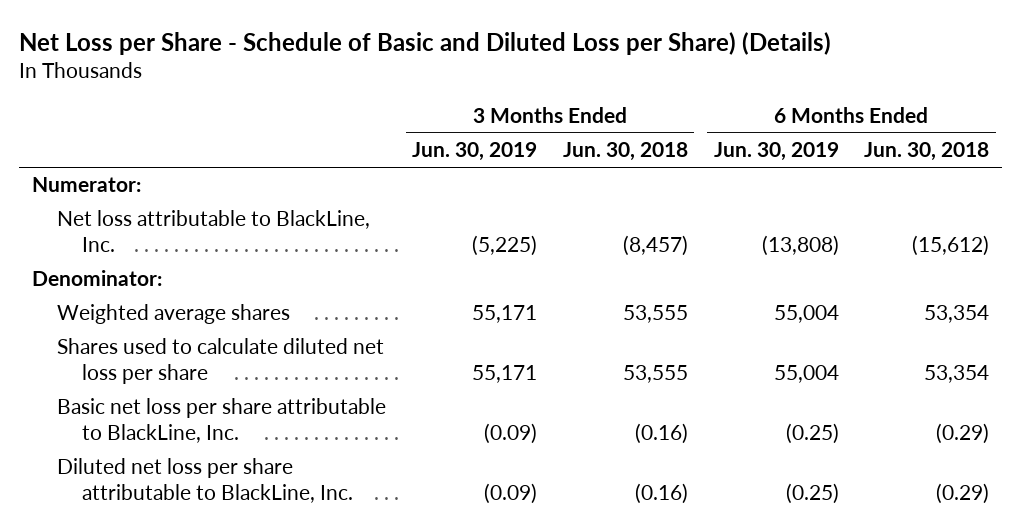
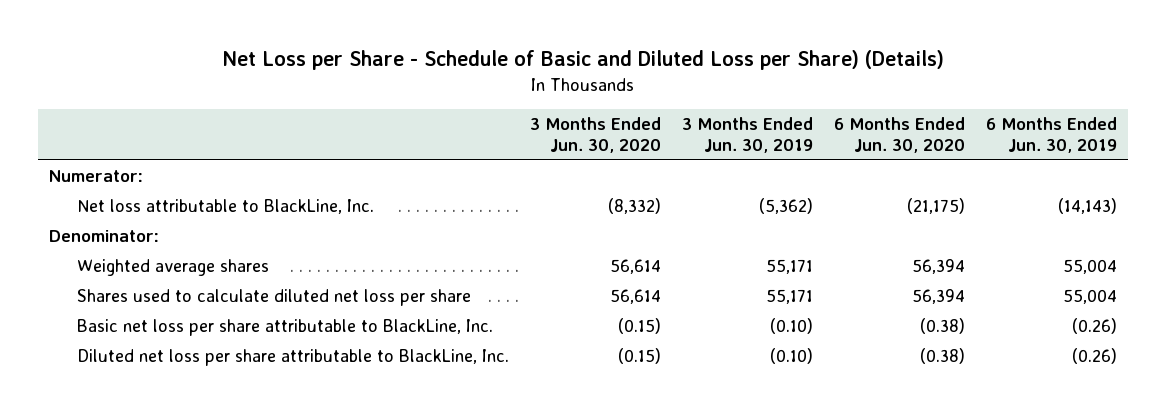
- | 3 Months Ended Jun. 30, 2019 | 3 Months Ended Jun. 30, 2018 | 6 Months Ended Jun. 30, 2019 | 6 Months Ended Jun. 30, 2018
+ | 3 Months Ended Jun. 30, 2020 | 3 Months Ended Jun. 30, 2019 | 6 Months Ended Jun. 30, 2020 | 6 Months Ended Jun. 30, 2019
- Net loss attributable to BlackLine, Inc. | (5,225) | (8,457) | (13,808) | (15,612)
+ Net loss attributable to BlackLine, Inc. | (8,332) | (5,362) | (21,175) | (14,143)
- Basic net loss per share attributable to BlackLine, Inc. | (0.09) | (0.16) | (0.25) | (0.29)
- Diluted net loss per share attributable to BlackLine, Inc. | (0.09) | (0.16) | (0.25) | (0.29)
+ Basic net loss per share attributable to BlackLine, Inc. | (0.15) | (0.10) | (0.38) | (0.26)
+ Diluted net loss per share attributable to BlackLine, Inc. | (0.15) | (0.10) | (0.38) | (0.26)

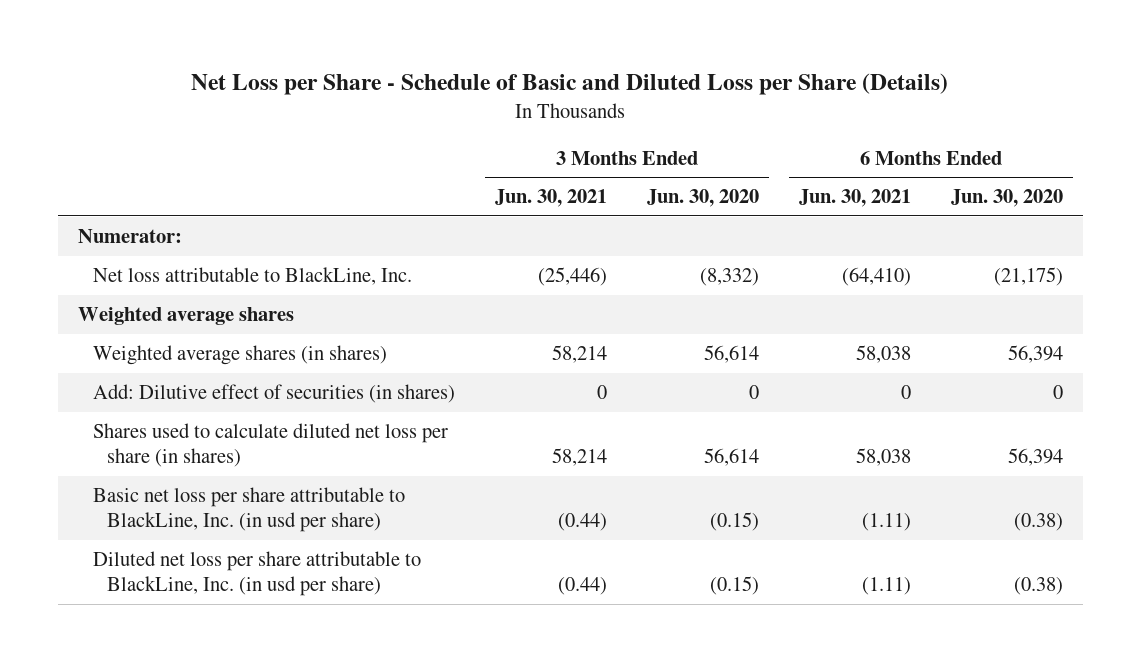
- Net Loss per Share - Schedule of Basic and Diluted Loss per Share) (Details)
+ Net Loss per Share - Schedule of Basic and Diluted Loss per Share (Details)
- | 3 Months Ended Jun. 30, 2020 | 3 Months Ended Jun. 30, 2019 | 6 Months Ended Jun. 30, 2020 | 6 Months Ended Jun. 30, 2019
+ | 3 Months Ended Jun. 30, 2021 | 3 Months Ended Jun. 30, 2020 | 6 Months Ended Jun. 30, 2021 | 6 Months Ended Jun. 30, 2020
- Denominator:
- Weighted average shares | 56,614 | 55,171 | 56,394 | 55,004
- Shares used to calculate diluted net loss per share | 56,614 | 55,171 | 56,394 | 55,004
- Basic net loss per share attributable to BlackLine, Inc. | (0.15) | (0.10) | (0.38) | (0.26)
- Diluted net loss per share attributable to BlackLine, Inc. | (0.15) | (0.10) | (0.38) | (0.26)
+ Weighted average shares
+ Weighted average shares (in shares) | 58,214 | 56,614 | 58,038 | 56,394
+ Add: Dilutive effect of securities (in shares) | 0 | 0 | 0 | 0
+ Shares used to calculate diluted net loss per share (in shares) | 58,214 | 56,614 | 58,038 | 56,394
+ Basic net loss per share attributable to BlackLine, Inc. (in usd per share) | (0.44) | (0.15) | (1.11) | (0.38)
+ Diluted net loss per share attributable to BlackLine, Inc. (in usd per share) | (0.44) | (0.15) | (1.11) | (0.38)

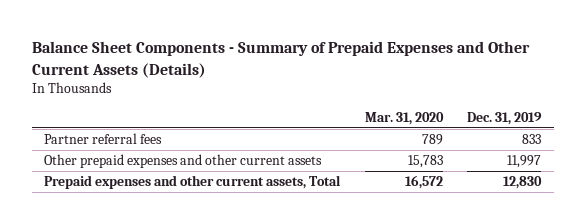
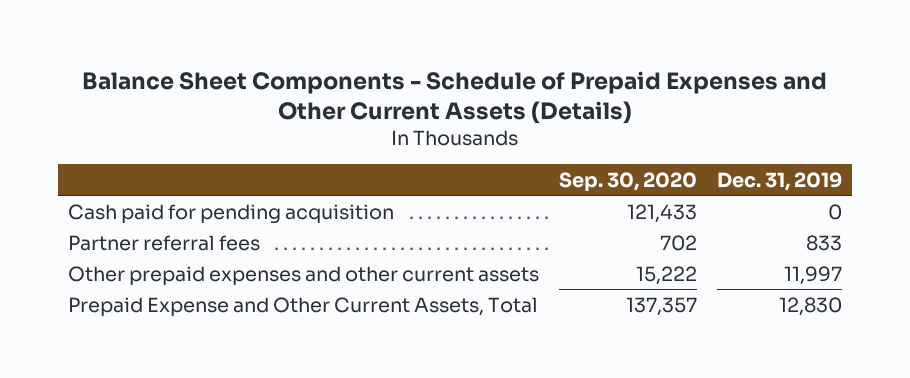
- Balance Sheet Components - Summary of Prepaid Expenses and Other Current Assets (Details)
+ Balance Sheet Components - Schedule of Prepaid Expenses and Other Current Assets (Details)
- | Mar. 31, 2020 | Dec. 31, 2019
+ | Sep. 30, 2020 | Dec. 31, 2019
+ Cash paid for pending acquisition | 121,433 | 0
- Prepaid expenses and other current assets, Total | 16,572 | 12,830
+ Prepaid Expense and Other Current Assets, Total | 137,357 | 12,830

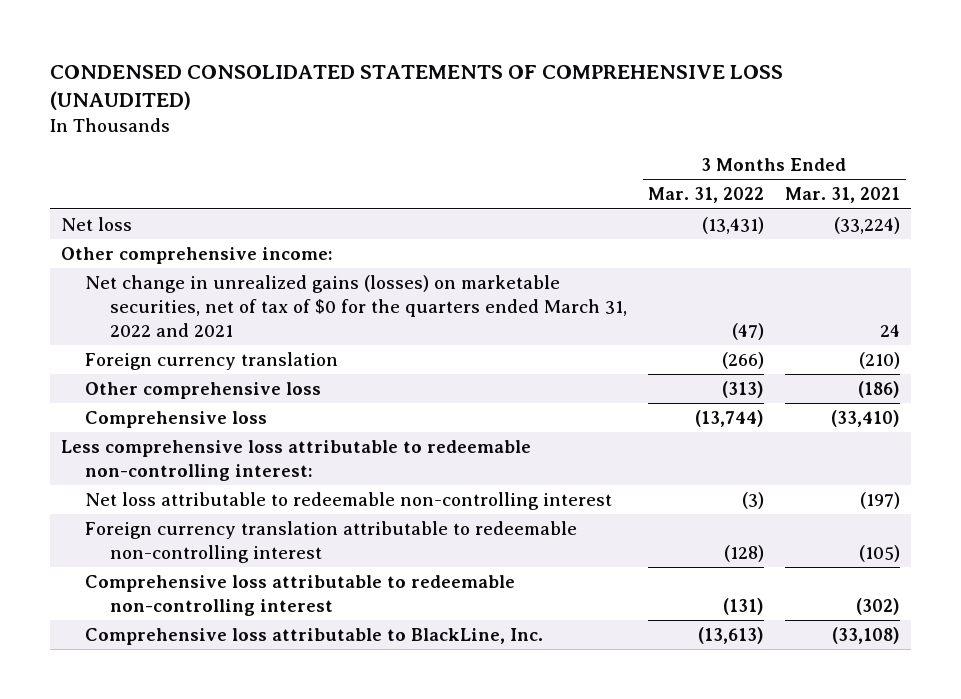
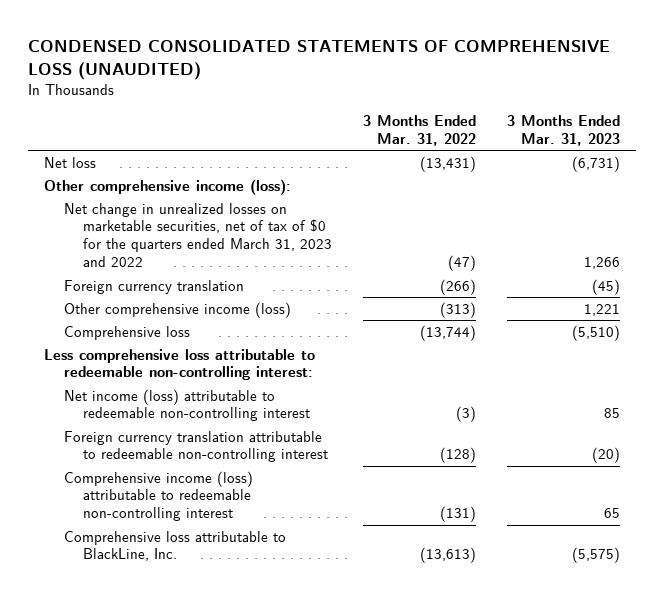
- | 3 Months Ended Mar. 31, 2022 | 3 Months Ended Mar. 31, 2021
+ | 3 Months Ended Mar. 31, 2022 | 3 Months Ended Mar. 31, 2023
- Other comprehensive income:
- Net change in unrealized gains (losses) on marketable securities, net of tax of $0 for the quarters ended March 31, 2022 and 2021 | (47) | 24
+ Other comprehensive income (loss):
+ Net change in unrealized losses on marketable securities, net of tax of $0 for the quarters ended March 31, 2023 and 2022 | (47) | 1,266
- Other comprehensive loss | (313) | (186)
+ Other comprehensive income (loss) | (313) | 1,221
- Net loss attributable to redeemable non-controlling interest | (3) | (197)
+ Net income (loss) attributable to redeemable non-controlling interest | (3) | 85
- Comprehensive loss attributable to redeemable non-controlling interest | (131) | (302)
+ Comprehensive income (loss) attributable to redeemable non-controlling interest | (131) | 65

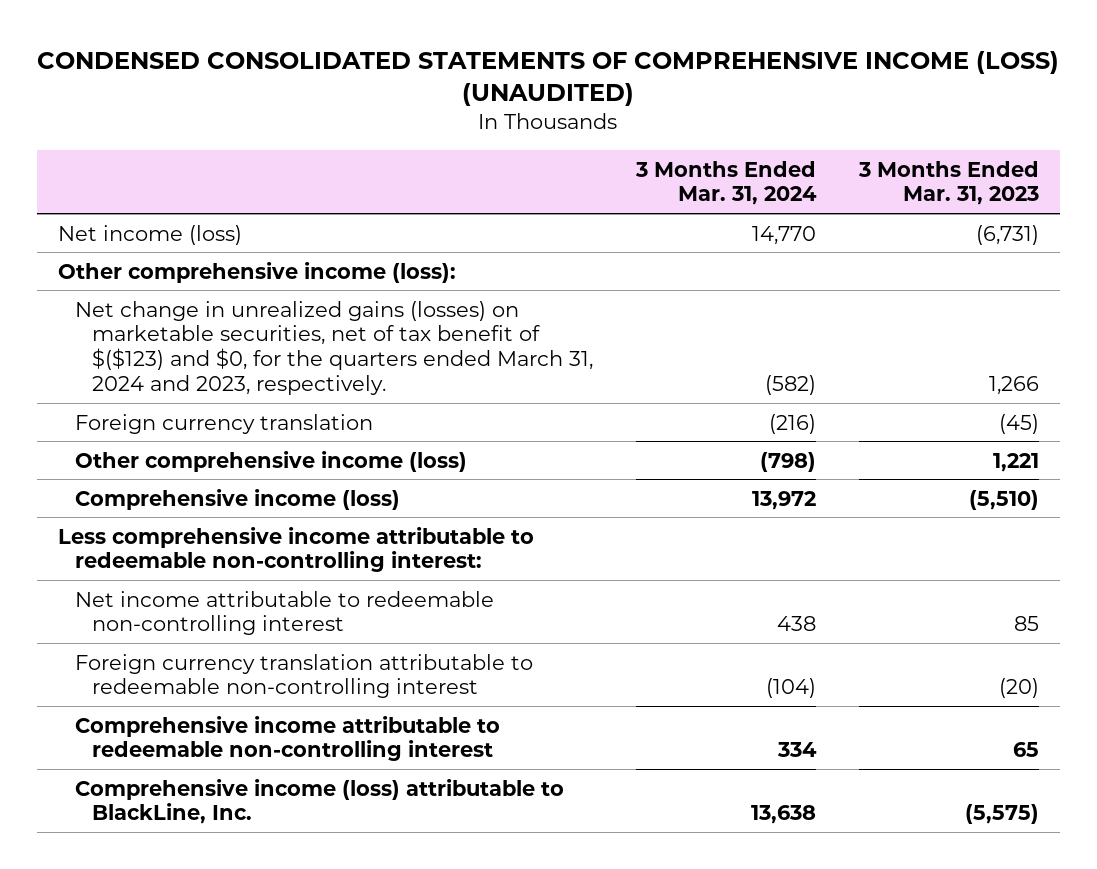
- CONDENSED CONSOLIDATED STATEMENTS OF COMPREHENSIVE LOSS (UNAUDITED)
+ CONDENSED CONSOLIDATED STATEMENTS OF COMPREHENSIVE INCOME (LOSS) (UNAUDITED)
- | 3 Months Ended Mar. 31, 2022 | 3 Months Ended Mar. 31, 2023
+ | 3 Months Ended Mar. 31, 2024 | 3 Months Ended Mar. 31, 2023
- Net loss | (13,431) | (6,731)
+ Net income (loss) | 14,770 | (6,731)
- Net change in unrealized losses on marketable securities, net of tax of $0 for the quarters ended March 31, 2023 and 2022 | (47) | 1,266
+ Net change in unrealized gains (losses) on marketable securities, net of tax benefit of $($123) and $0, for the quarters ended March 31, 2024 and 2023, respectively. | (582) | 1,266
- Comprehensive loss | (13,744) | (5,510)
- Less comprehensive loss attributable to redeemable non-controlling interest:
- Net income (loss) attributable to redeemable non-controlling interest | (3) | 85
+ Comprehensive income (loss) | 13,972 | (5,510)
+ Less comprehensive income attributable to redeemable non-controlling interest:
+ Net income attributable to redeemable non-controlling interest | 438 | 85
- Comprehensive income (loss) attributable to redeemable non-controlling interest | (131) | 65
- Comprehensive loss attributable to BlackLine, Inc. | (13,613) | (5,575)
+ Comprehensive income attributable to redeemable non-controlling interest | 334 | 65
+ Comprehensive income (loss) attributable to BlackLine, Inc. | 13,638 | (5,575)

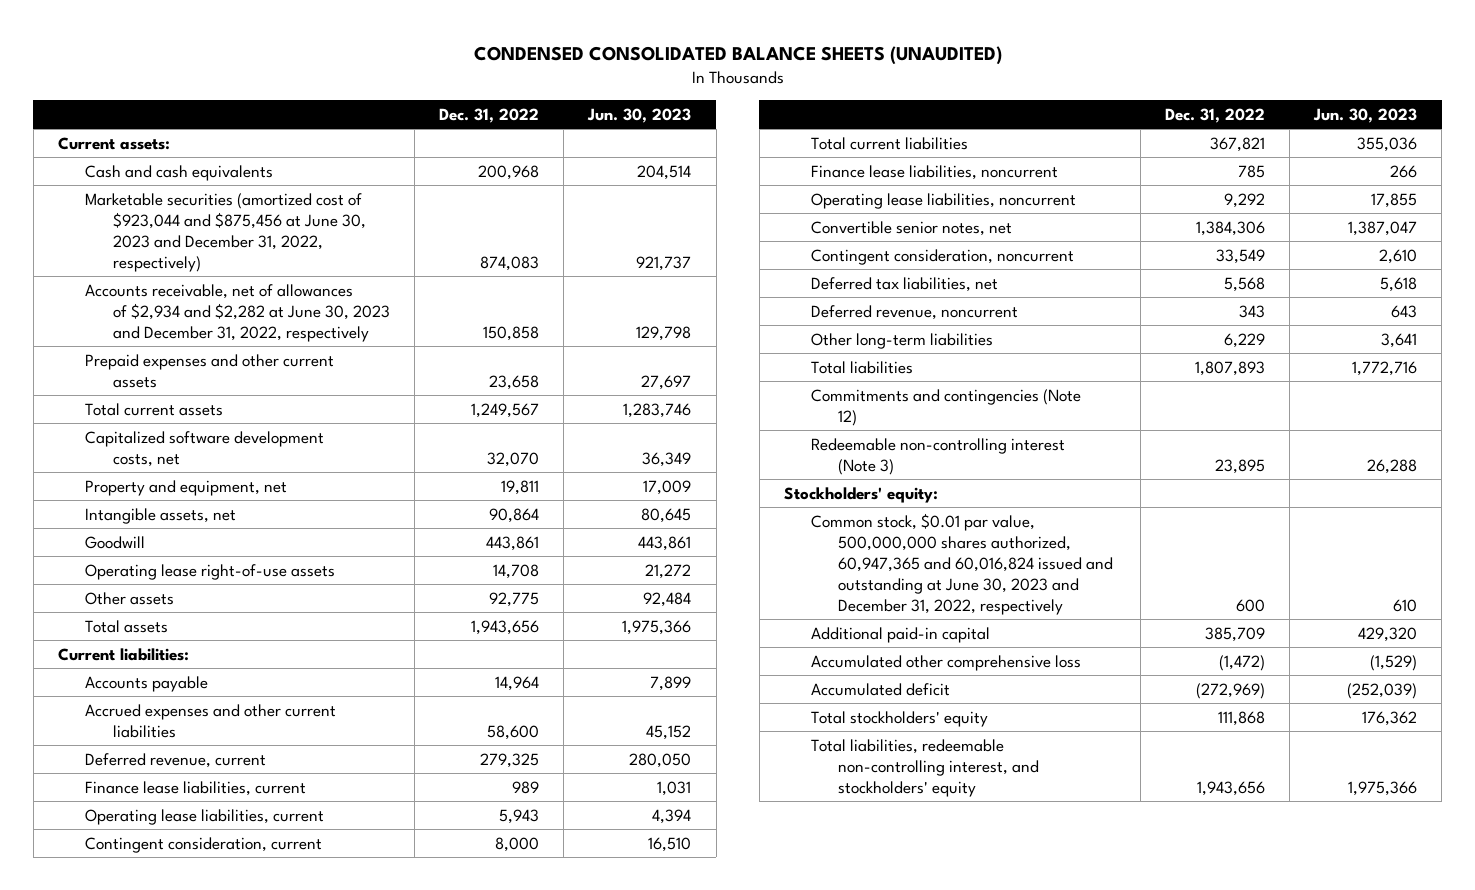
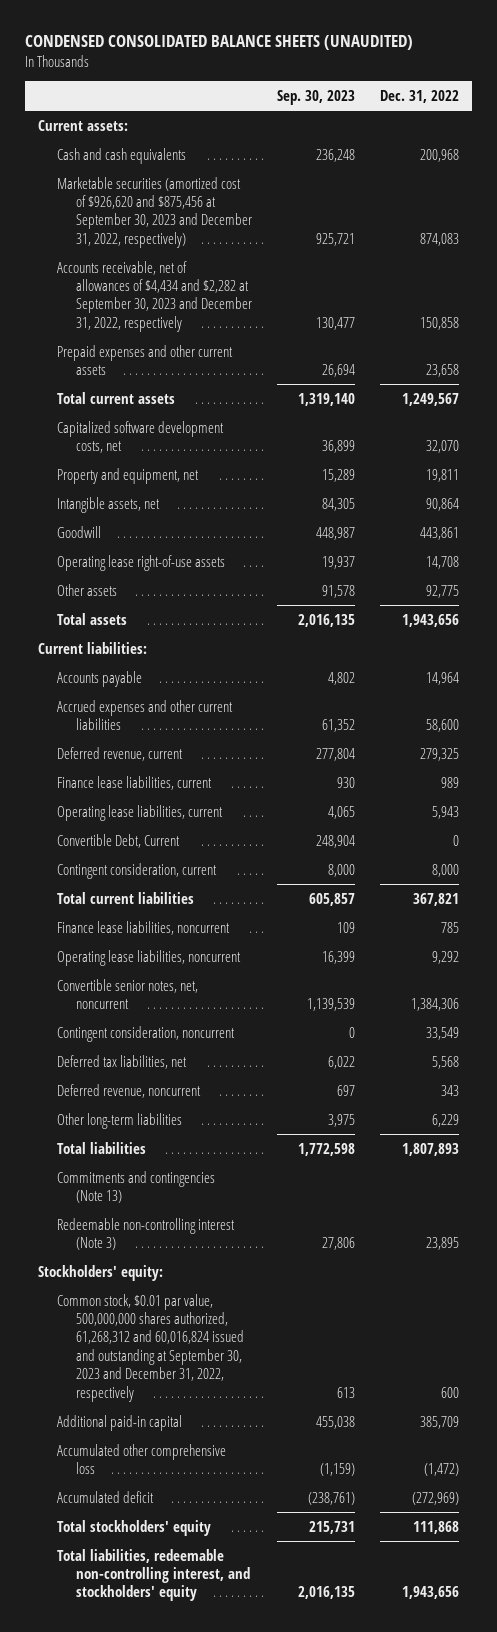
- | Dec. 31, 2022 | Jun. 30, 2023
+ | Sep. 30, 2023 | Dec. 31, 2022
- Marketable securities (amortized cost of $923,044 and $875,456 at June 30, 2023 and December 31, 2022, respectively) | 874,083 | 921,737
- Accounts receivable, net of allowances of $2,934 and $2,282 at June 30, 2023 and December 31, 2022, respectively | 150,858 | 129,798
+ Marketable securities (amortized cost of $926,620 and $875,456 at September 30, 2023 and December 31, 2022, respectively) | 925,721 | 874,083
+ Accounts receivable, net of allowances of $4,434 and $2,282 at September 30, 2023 and December 31, 2022, respectively | 130,477 | 150,858
+ Convertible Debt, Current | 248,904 | 0
- Convertible senior notes, net | 1,384,306 | 1,387,047
+ Convertible senior notes, net, noncurrent | 1,139,539 | 1,384,306
- Commitments and contingencies (Note 12)
+ Commitments and contingencies (Note 13)
- Common stock, $0.01 par value, 500,000,000 shares authorized, 60,947,365 and 60,016,824 issued and outstanding at June 30, 2023 and December 31, 2022, respectively | 600 | 610
+ Common stock, $0.01 par value, 500,000,000 shares authorized, 61,268,312 and 60,016,824 issued and outstanding at September 30, 2023 and December 31, 2022, respectively | 613 | 600

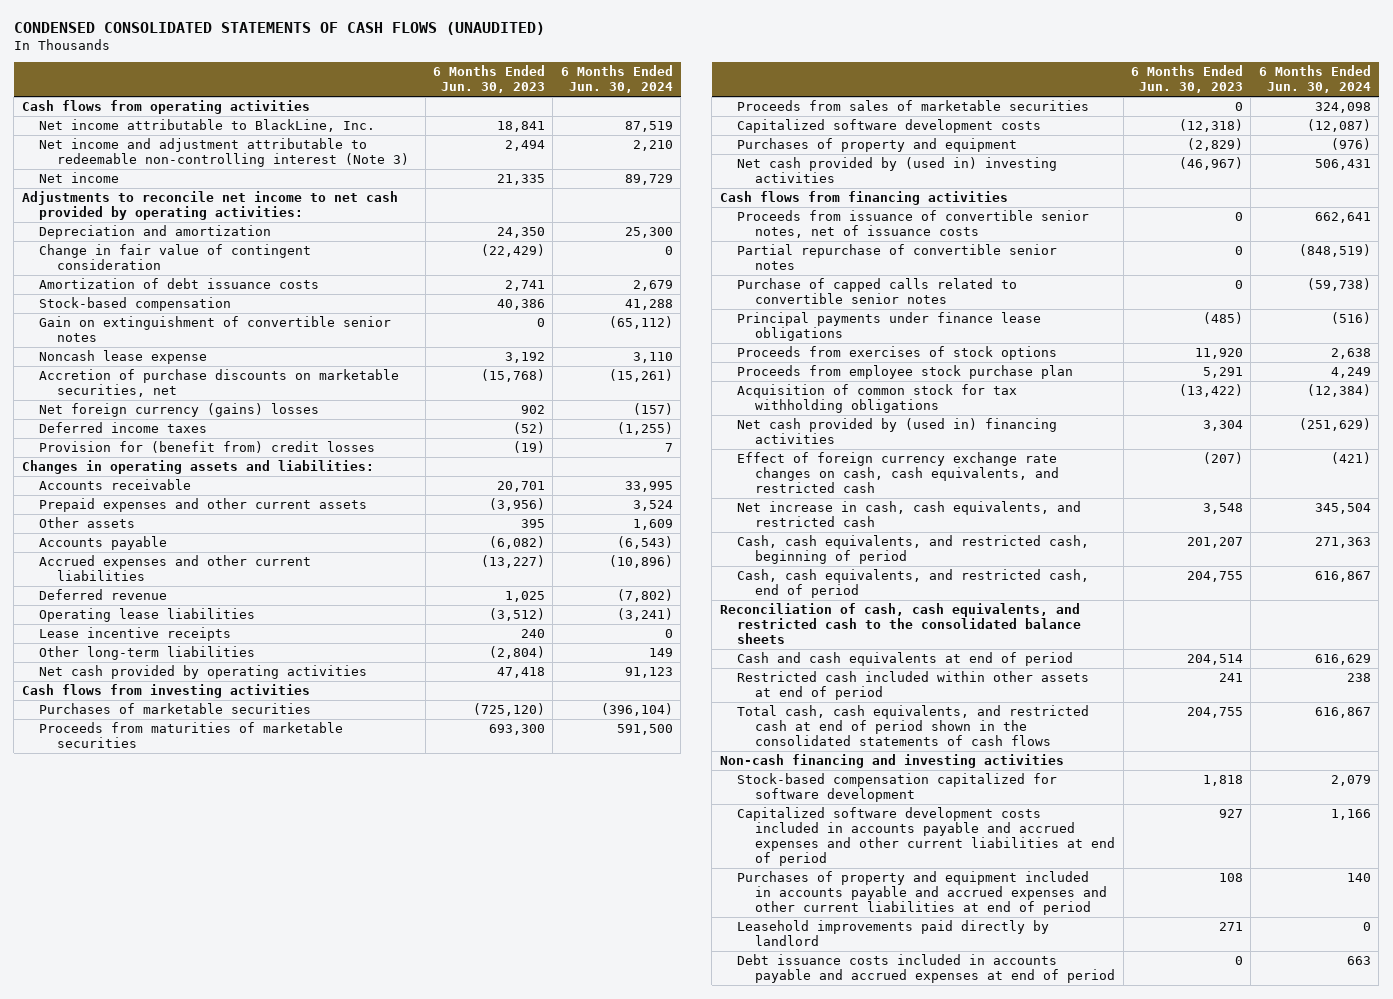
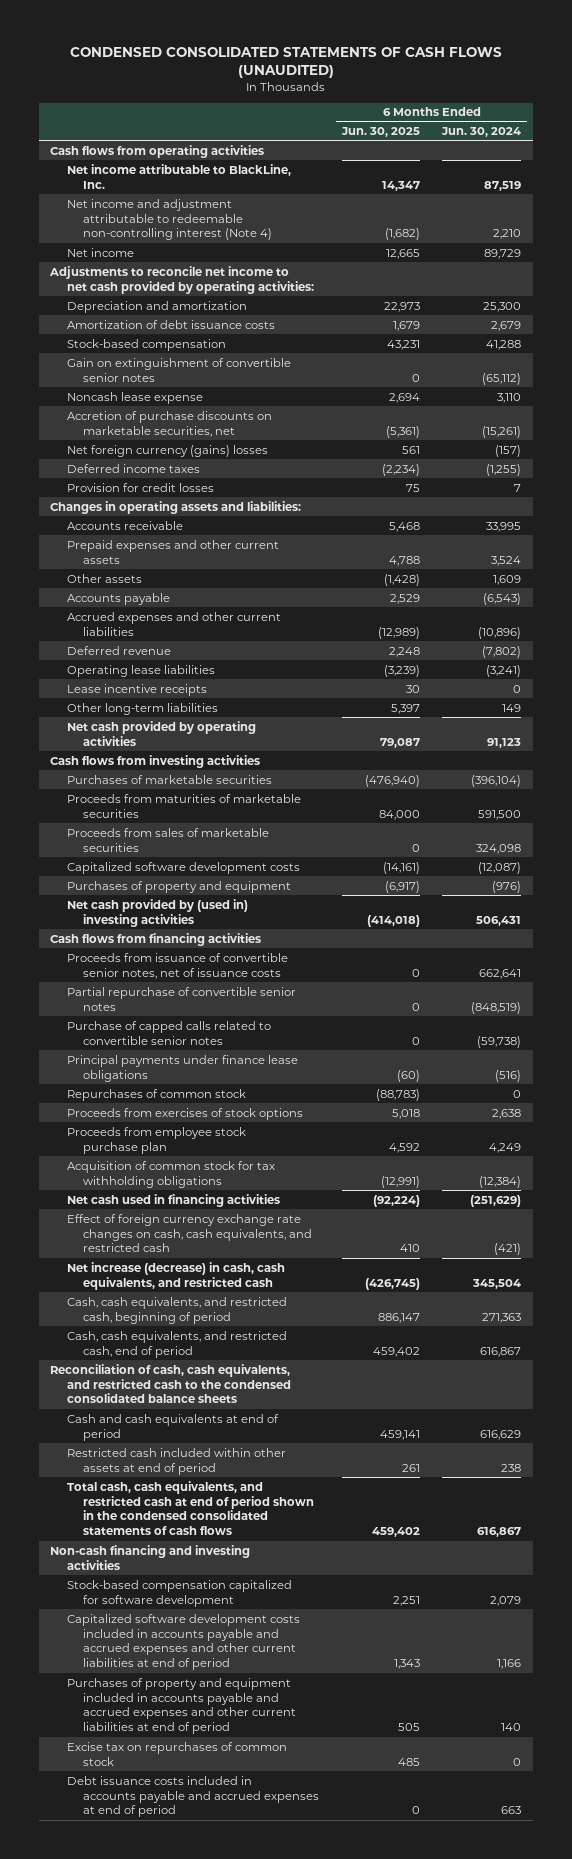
- | 6 Months Ended Jun. 30, 2023 | 6 Months Ended Jun. 30, 2024
+ | 6 Months Ended Jun. 30, 2025 | 6 Months Ended Jun. 30, 2024
- Net income and adjustment attributable to redeemable non-controlling interest (Note 3) | 2,494 | 2,210
+ Net income and adjustment attributable to redeemable non-controlling interest (Note 4) | (1,682) | 2,210
- Change in fair value of contingent consideration | (22,429) | 0
- Provision for (benefit from) credit losses | (19) | 7
+ Provision for credit losses | 75 | 7
+ Repurchases of common stock | (88,783) | 0
- Net cash provided by (used in) financing activities | 3,304 | (251,629)
+ Net cash used in financing activities | (92,224) | (251,629)
- Net increase in cash, cash equivalents, and restricted cash | 3,548 | 345,504
+ Net increase (decrease) in cash, cash equivalents, and restricted cash | (426,745) | 345,504
- Reconciliation of cash, cash equivalents, and restricted cash to the consolidated balance sheets
+ Reconciliation of cash, cash equivalents, and restricted cash to the condensed consolidated balance sheets
- Total cash, cash equivalents, and restricted cash at end of period shown in the consolidated statements of cash flows | 204,755 | 616,867
+ Total cash, cash equivalents, and restricted cash at end of period shown in the condensed consolidated statements of cash flows | 459,402 | 616,867
- Leasehold improvements paid directly by landlord | 271 | 0
+ Excise tax on repurchases of common stock | 485 | 0

